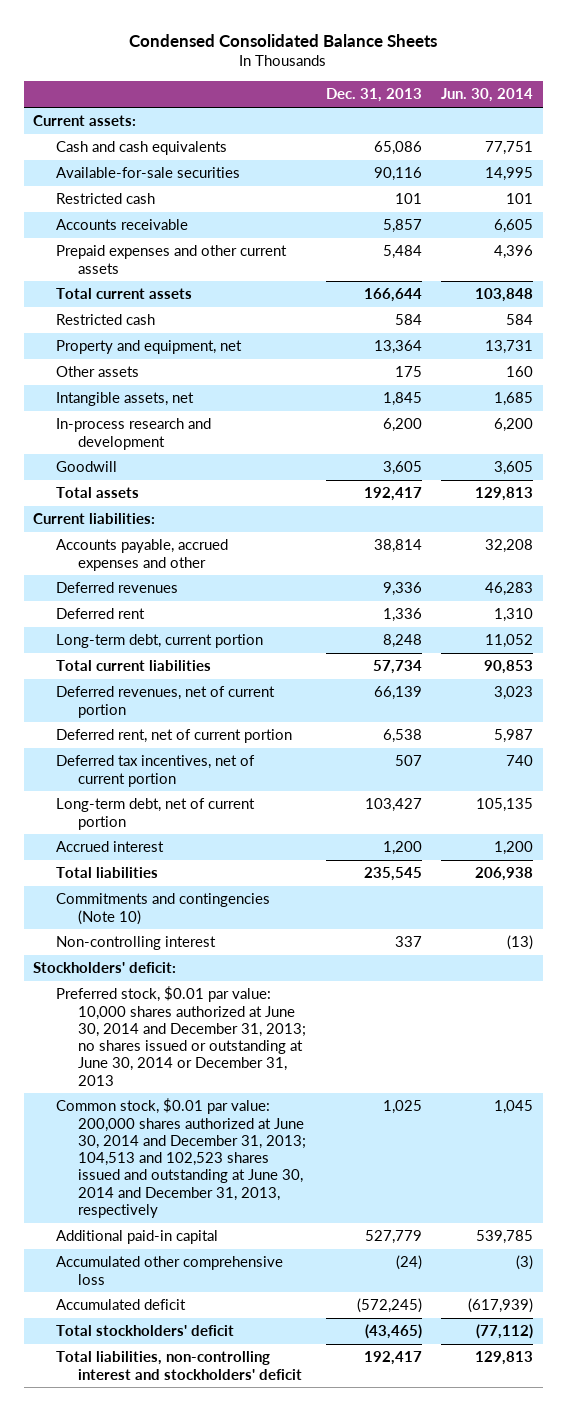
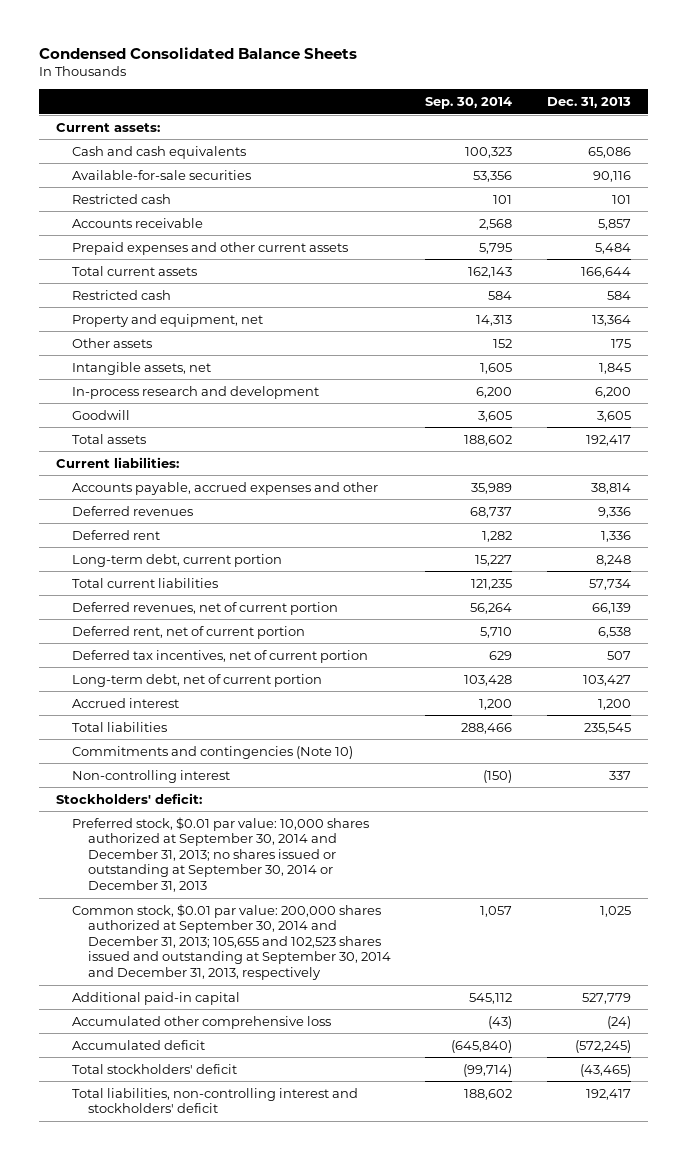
- | Dec. 31, 2013 | Jun. 30, 2014
+ | Sep. 30, 2014 | Dec. 31, 2013
- Preferred stock, $0.01 par value: 10,000 shares authorized at June 30, 2014 and December 31, 2013; no shares issued or outstanding at June 30, 2014 or December 31, 2013
- Common stock, $0.01 par value: 200,000 shares authorized at June 30, 2014 and December 31, 2013; 104,513 and 102,523 shares issued and outstanding at June 30, 2014 and December 31, 2013, respectively | 1,025 | 1,045
+ Preferred stock, $0.01 par value: 10,000 shares authorized at September 30, 2014 and December 31, 2013; no shares issued or outstanding at September 30, 2014 or December 31, 2013
+ Common stock, $0.01 par value: 200,000 shares authorized at September 30, 2014 and December 31, 2013; 105,655 and 102,523 shares issued and outstanding at September 30, 2014 and December 31, 2013, respectively | 1,057 | 1,025

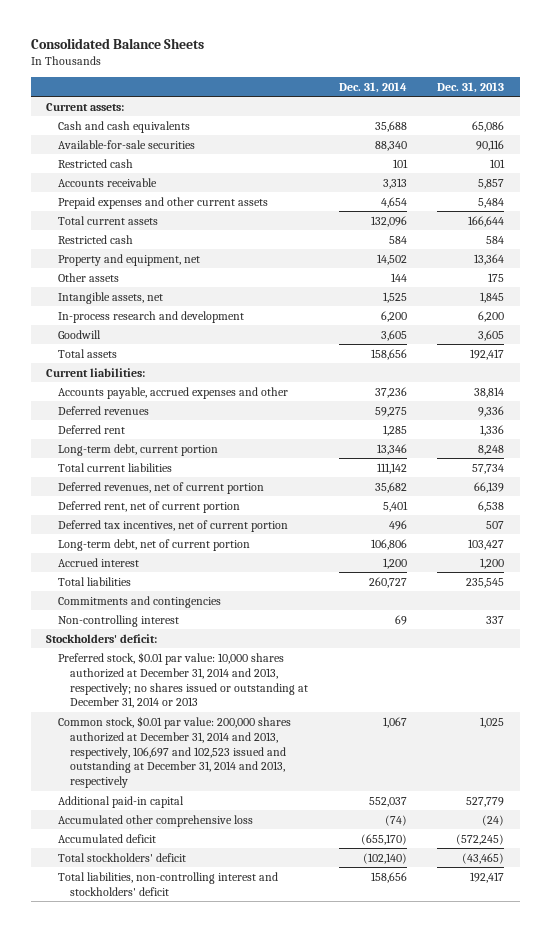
- Condensed Consolidated Balance Sheets
+ Consolidated Balance Sheets
- | Sep. 30, 2014 | Dec. 31, 2013
+ | Dec. 31, 2014 | Dec. 31, 2013
- Commitments and contingencies (Note 10)
+ Commitments and contingencies
- Preferred stock, $0.01 par value: 10,000 shares authorized at September 30, 2014 and December 31, 2013; no shares issued or outstanding at September 30, 2014 or December 31, 2013
- Common stock, $0.01 par value: 200,000 shares authorized at September 30, 2014 and December 31, 2013; 105,655 and 102,523 shares issued and outstanding at September 30, 2014 and December 31, 2013, respectively | 1,057 | 1,025
+ Preferred stock, $0.01 par value: 10,000 shares authorized at December 31, 2014 and 2013, respectively; no shares issued or outstanding at December 31, 2014 or 2013
+ Common stock, $0.01 par value: 200,000 shares authorized at December 31, 2014 and 2013, respectively, 106,697 and 102,523 issued and outstanding at December 31, 2014 and 2013, respectively | 1,067 | 1,025

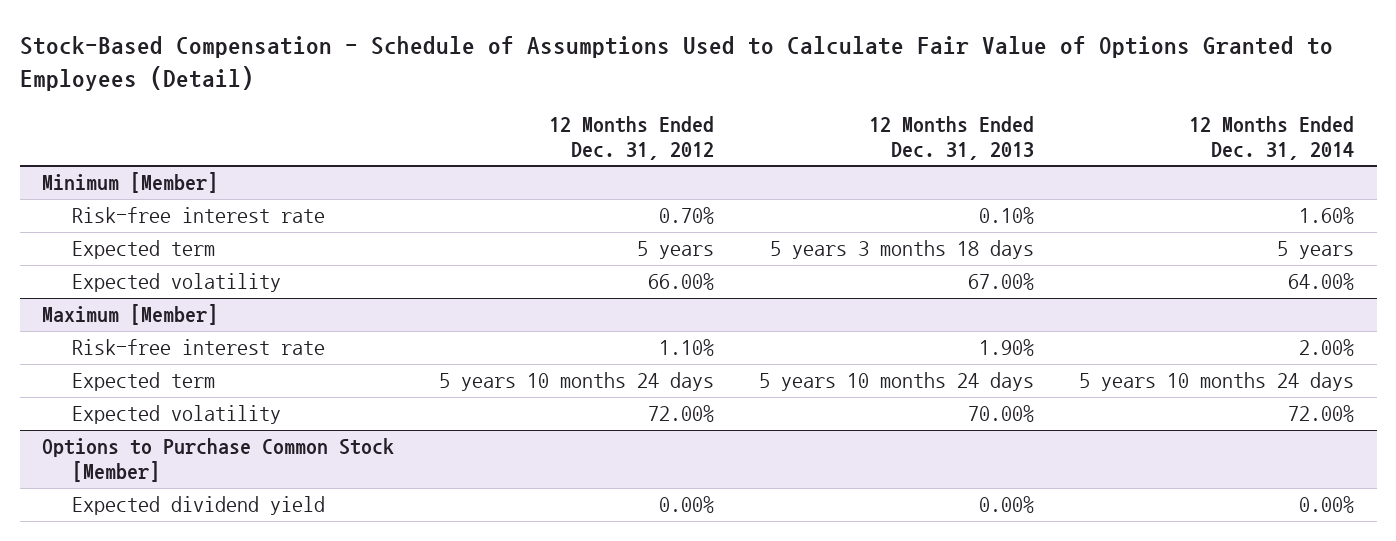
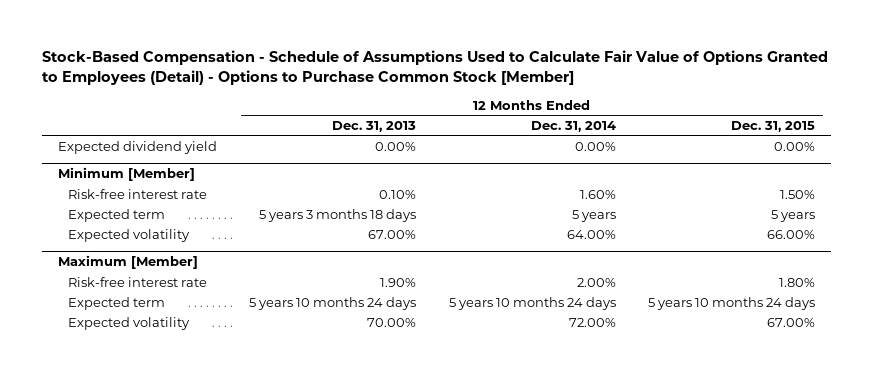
- Stock-Based Compensation - Schedule of Assumptions Used to Calculate Fair Value of Options Granted to Employees (Detail)
+ Stock-Based Compensation - Schedule of Assumptions Used to Calculate Fair Value of Options Granted to Employees (Detail) - Options to Purchase Common Stock [Member]
- | 12 Months Ended Dec. 31, 2012 | 12 Months Ended Dec. 31, 2013 | 12 Months Ended Dec. 31, 2014
+ | 12 Months Ended Dec. 31, 2013 | 12 Months Ended Dec. 31, 2014 | 12 Months Ended Dec. 31, 2015
+ Expected dividend yield | 0.00% | 0.00% | 0.00%
- Options to Purchase Common Stock [Member]
- Expected dividend yield | 0.00% | 0.00% | 0.00%

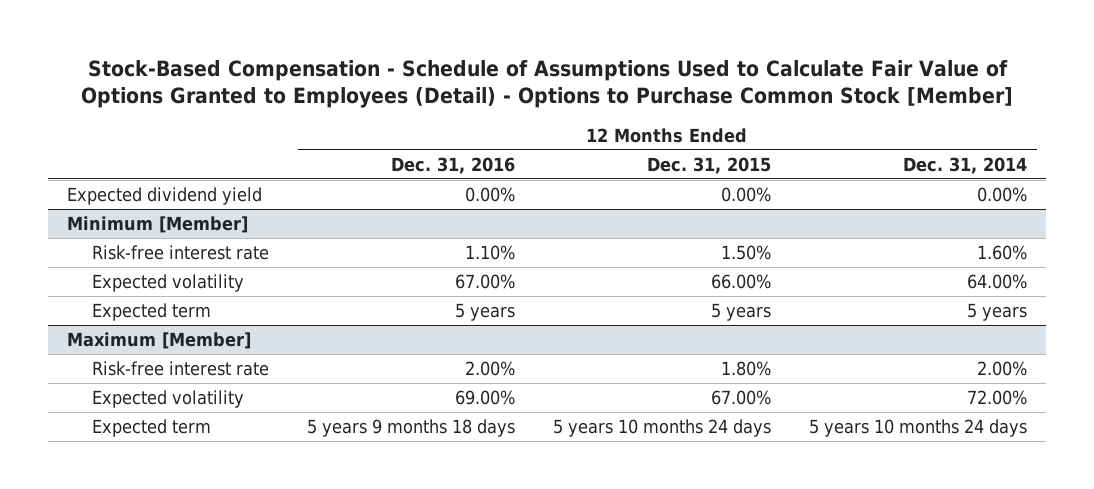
- | 12 Months Ended Dec. 31, 2013 | 12 Months Ended Dec. 31, 2014 | 12 Months Ended Dec. 31, 2015
+ | 12 Months Ended Dec. 31, 2016 | 12 Months Ended Dec. 31, 2015 | 12 Months Ended Dec. 31, 2014
@ Minimum [Member]
moved down: Expected term | 5 years | 5 years | 5 years
@ Maximum [Member]
moved down: Expected term | 5 years 9 months 18 days | 5 years 10 months 24 days | 5 years 10 months 24 days

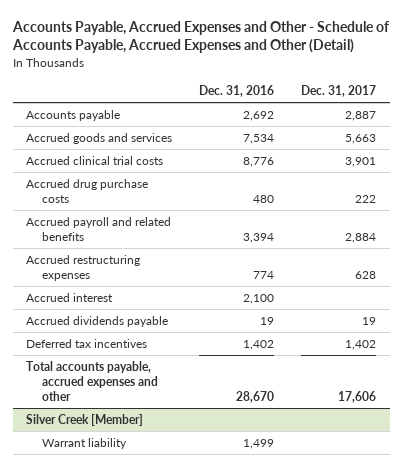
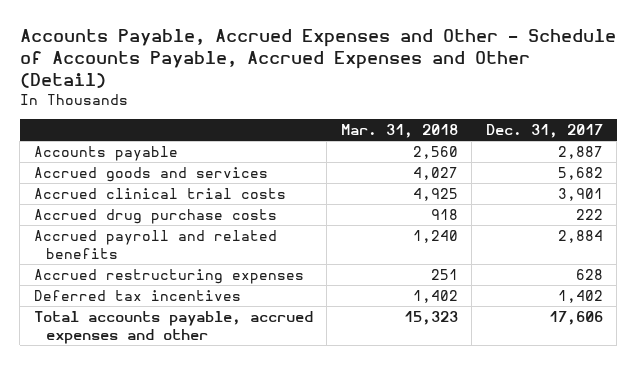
- | Dec. 31, 2016 | Dec. 31, 2017
+ | Mar. 31, 2018 | Dec. 31, 2017
- Accrued goods and services | 7,534 | 5,663
+ Accrued goods and services | 4,027 | 5,682
- Accrued interest | 2,100 |
- Accrued dividends payable | 19 | 19
- Silver Creek [Member]
- Warrant liability | 1,499 |

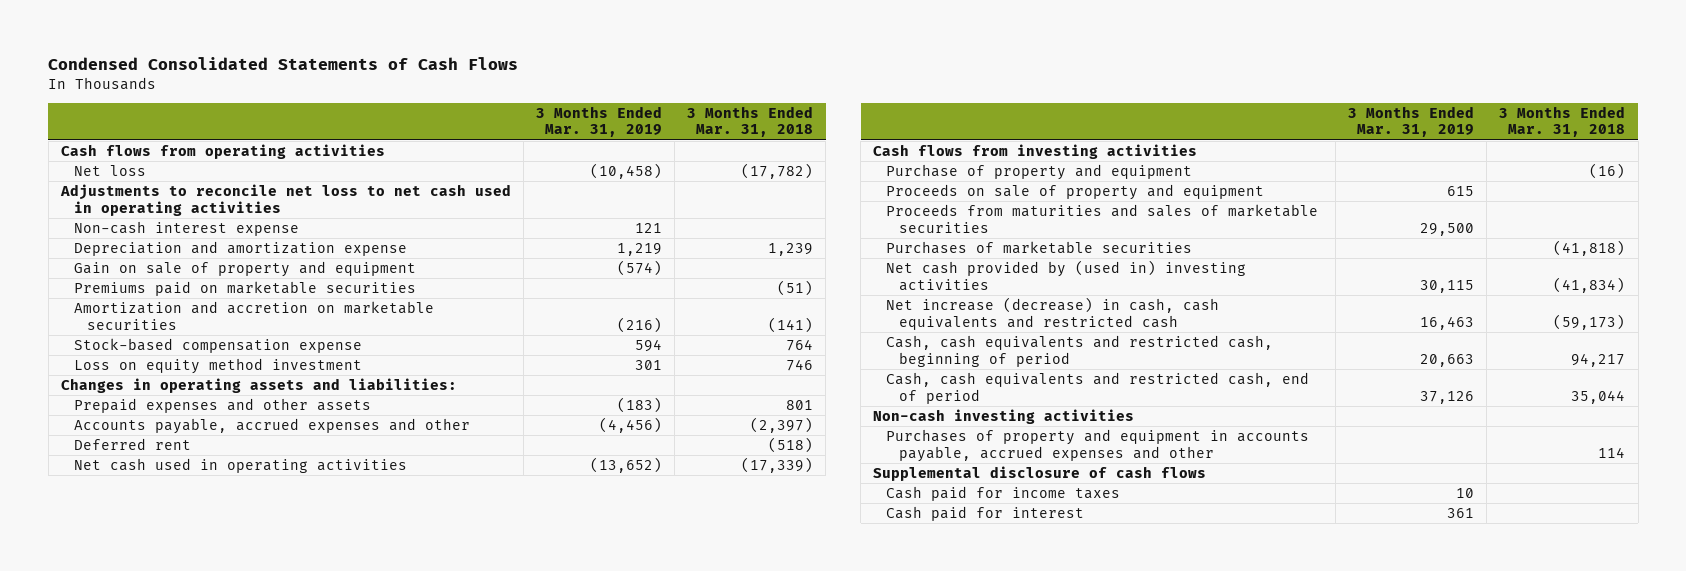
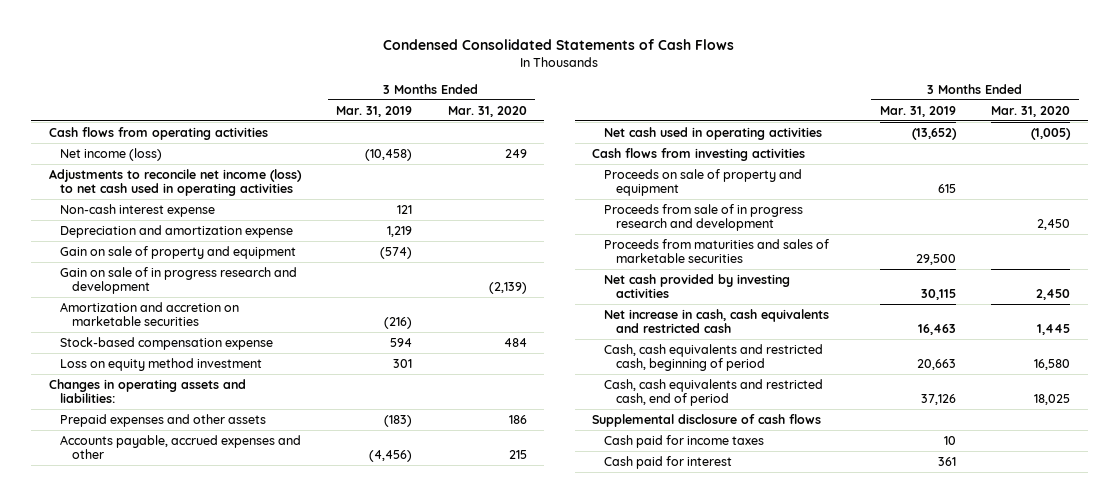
- | 3 Months Ended Mar. 31, 2019 | 3 Months Ended Mar. 31, 2018
+ | 3 Months Ended Mar. 31, 2019 | 3 Months Ended Mar. 31, 2020
- Net loss | (10,458) | (17,782)
- Adjustments to reconcile net loss to net cash used in operating activities
+ Net income (loss) | (10,458) | 249
+ Adjustments to reconcile net income (loss) to net cash used in operating activities
- Premiums paid on marketable securities | | (51)
+ Gain on sale of in progress research and development | | (2,139)
- Deferred rent | | (518)
- Purchase of property and equipment | | (16)
+ Proceeds from sale of in progress research and development | | 2,450
- Purchases of marketable securities | | (41,818)
- Net cash provided by (used in) investing activities | 30,115 | (41,834)
- Net increase (decrease) in cash, cash equivalents and restricted cash | 16,463 | (59,173)
+ Net cash provided by investing activities | 30,115 | 2,450
+ Net increase in cash, cash equivalents and restricted cash | 16,463 | 1,445
- Non-cash investing activities
- Purchases of property and equipment in accounts payable, accrued expenses and other | | 114

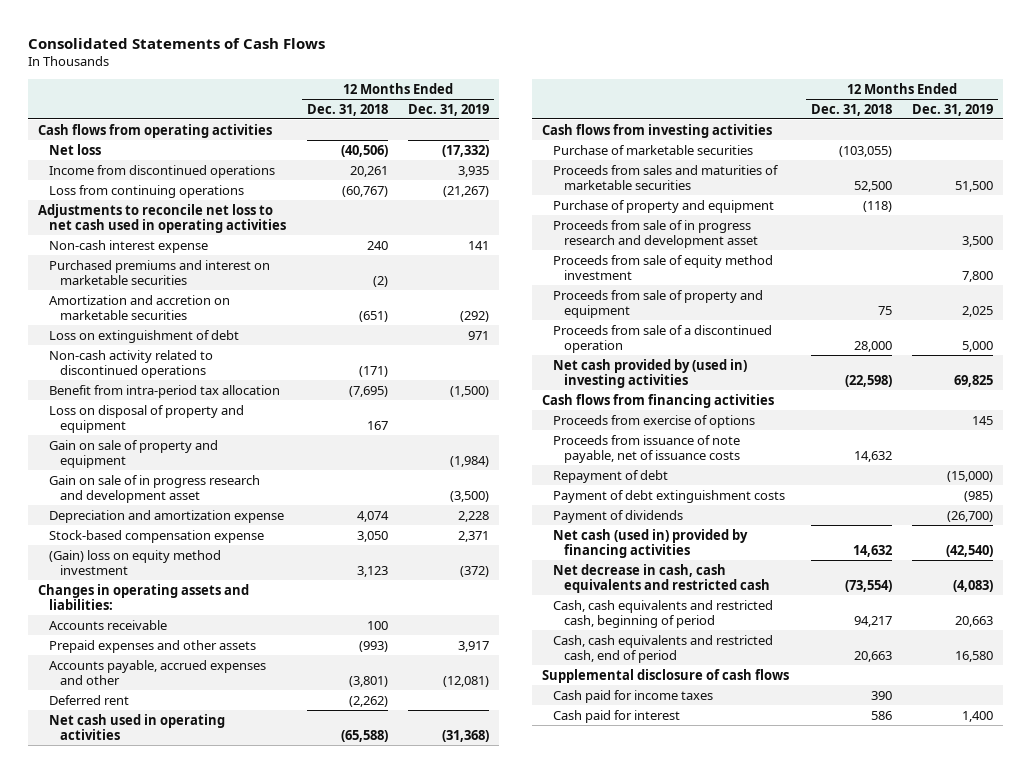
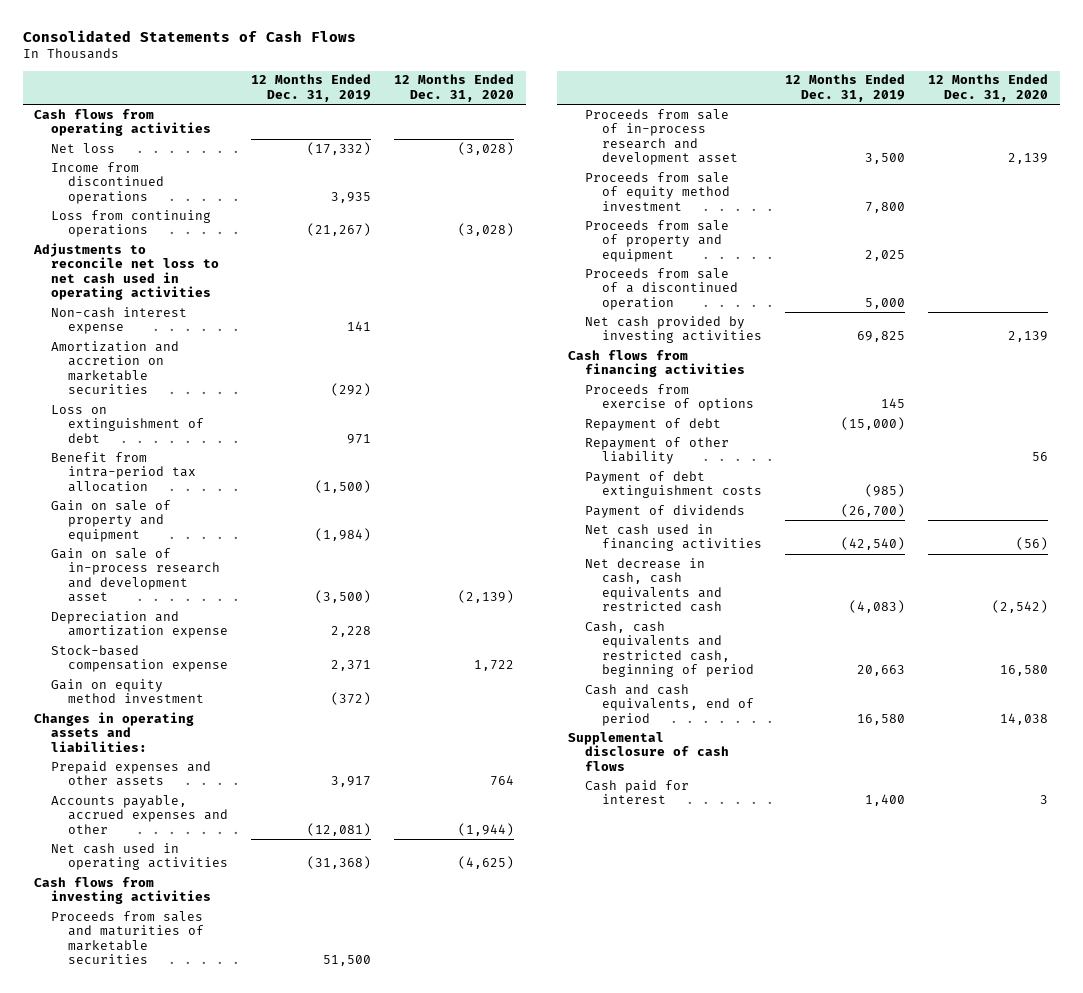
- | 12 Months Ended Dec. 31, 2018 | 12 Months Ended Dec. 31, 2019
+ | 12 Months Ended Dec. 31, 2019 | 12 Months Ended Dec. 31, 2020
- Purchased premiums and interest on marketable securities | (2) |
- Non-cash activity related to discontinued operations | (171) |
- Loss on disposal of property and equipment | 167 |
- Gain on sale of in progress research and development asset | | (3,500)
+ Gain on sale of in-process research and development asset | (3,500) | (2,139)
- (Gain) loss on equity method investment | 3,123 | (372)
+ Gain on equity method investment | (372) |
- Accounts receivable | 100 |
- Deferred rent | (2,262) |
- Purchase of marketable securities | (103,055) |
- Purchase of property and equipment | (118) |
- Proceeds from sale of in progress research and development asset | | 3,500
+ Proceeds from sale of in-process research and development asset | 3,500 | 2,139
- Net cash provided by (used in) investing activities | (22,598) | 69,825
+ Net cash provided by investing activities | 69,825 | 2,139
- Proceeds from issuance of note payable, net of issuance costs | 14,632 |
+ Repayment of other liability | | 56
- Net cash (used in) provided by financing activities | 14,632 | (42,540)
+ Net cash used in financing activities | (42,540) | (56)
- Cash, cash equivalents and restricted cash, end of period | 20,663 | 16,580
+ Cash and cash equivalents, end of period | 16,580 | 14,038
- Cash paid for income taxes | 390 |

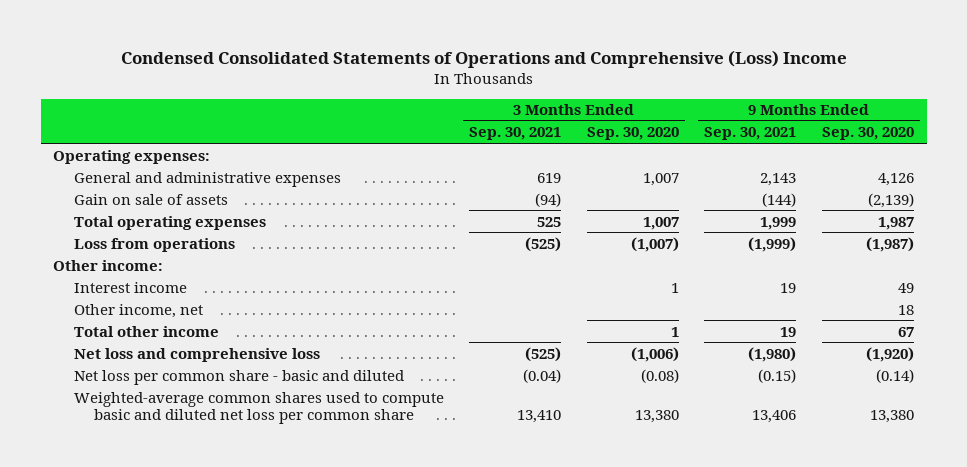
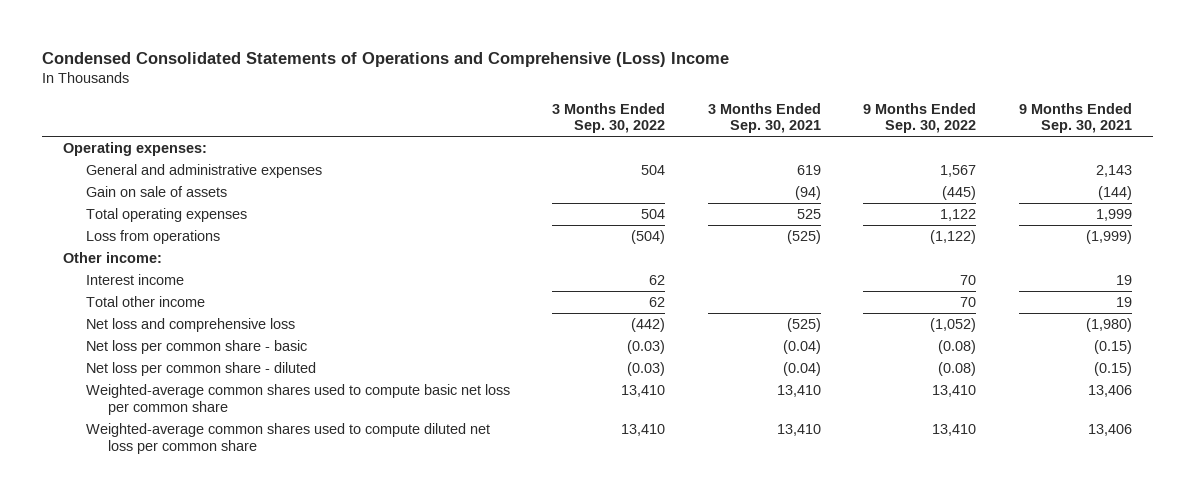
- | 3 Months Ended Sep. 30, 2021 | 3 Months Ended Sep. 30, 2020 | 9 Months Ended Sep. 30, 2021 | 9 Months Ended Sep. 30, 2020
+ | 3 Months Ended Sep. 30, 2022 | 3 Months Ended Sep. 30, 2021 | 9 Months Ended Sep. 30, 2022 | 9 Months Ended Sep. 30, 2021
- Other income, net | | | | 18
- Net loss per common share - basic and diluted | (0.04) | (0.08) | (0.15) | (0.14)
- Weighted-average common shares used to compute basic and diluted net loss per common share | 13,410 | 13,380 | 13,406 | 13,380
+ Net loss per common share - basic | (0.03) | (0.04) | (0.08) | (0.15)
+ Net loss per common share - diluted | (0.03) | (0.04) | (0.08) | (0.15)
+ Weighted-average common shares used to compute basic net loss per common share | 13,410 | 13,410 | 13,410 | 13,406
+ Weighted-average common shares used to compute diluted net loss per common share | 13,410 | 13,410 | 13,410 | 13,406

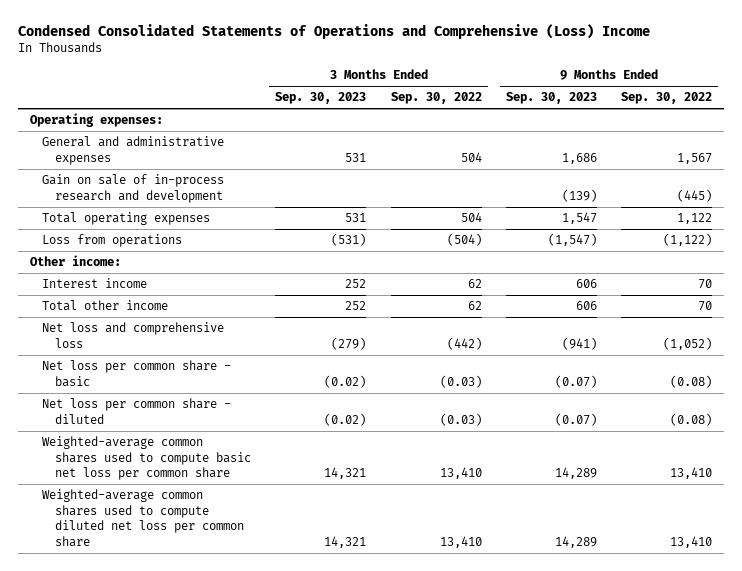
- | 3 Months Ended Sep. 30, 2022 | 3 Months Ended Sep. 30, 2021 | 9 Months Ended Sep. 30, 2022 | 9 Months Ended Sep. 30, 2021
+ | 3 Months Ended Sep. 30, 2023 | 3 Months Ended Sep. 30, 2022 | 9 Months Ended Sep. 30, 2023 | 9 Months Ended Sep. 30, 2022
- Gain on sale of assets | | (94) | (445) | (144)
+ Gain on sale of in-process research and development | | | (139) | (445)

